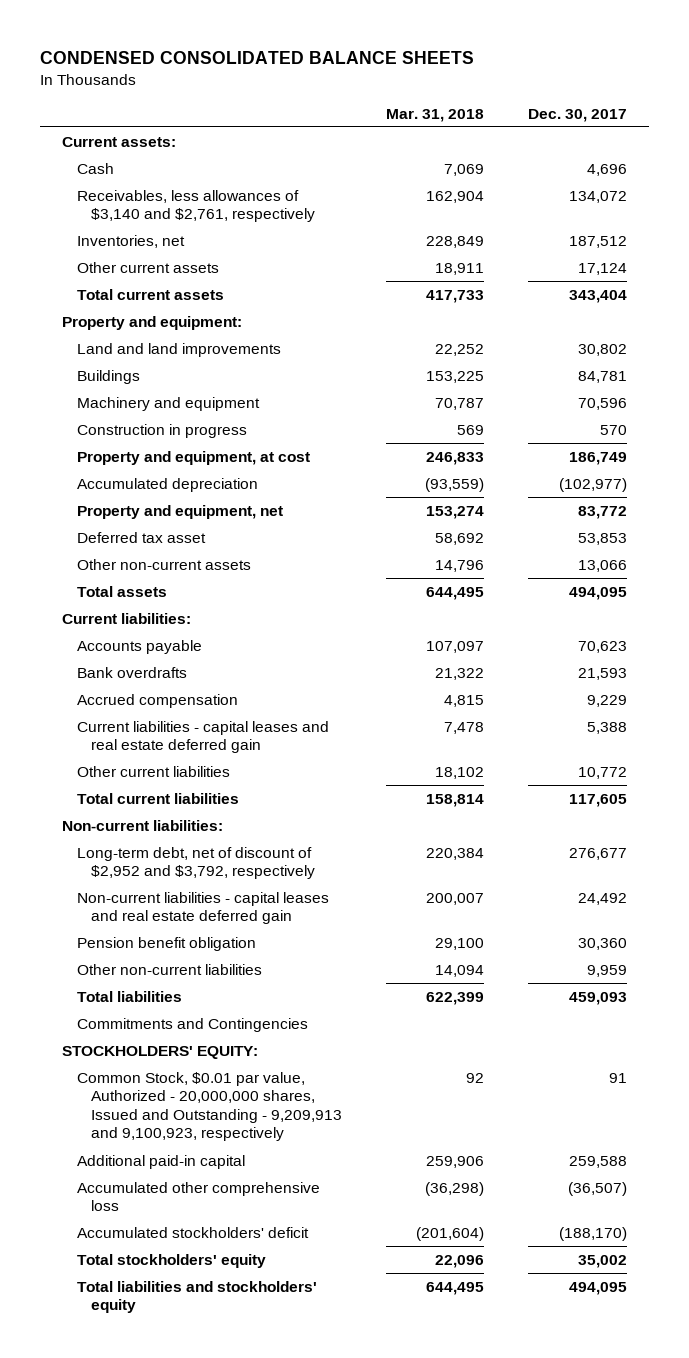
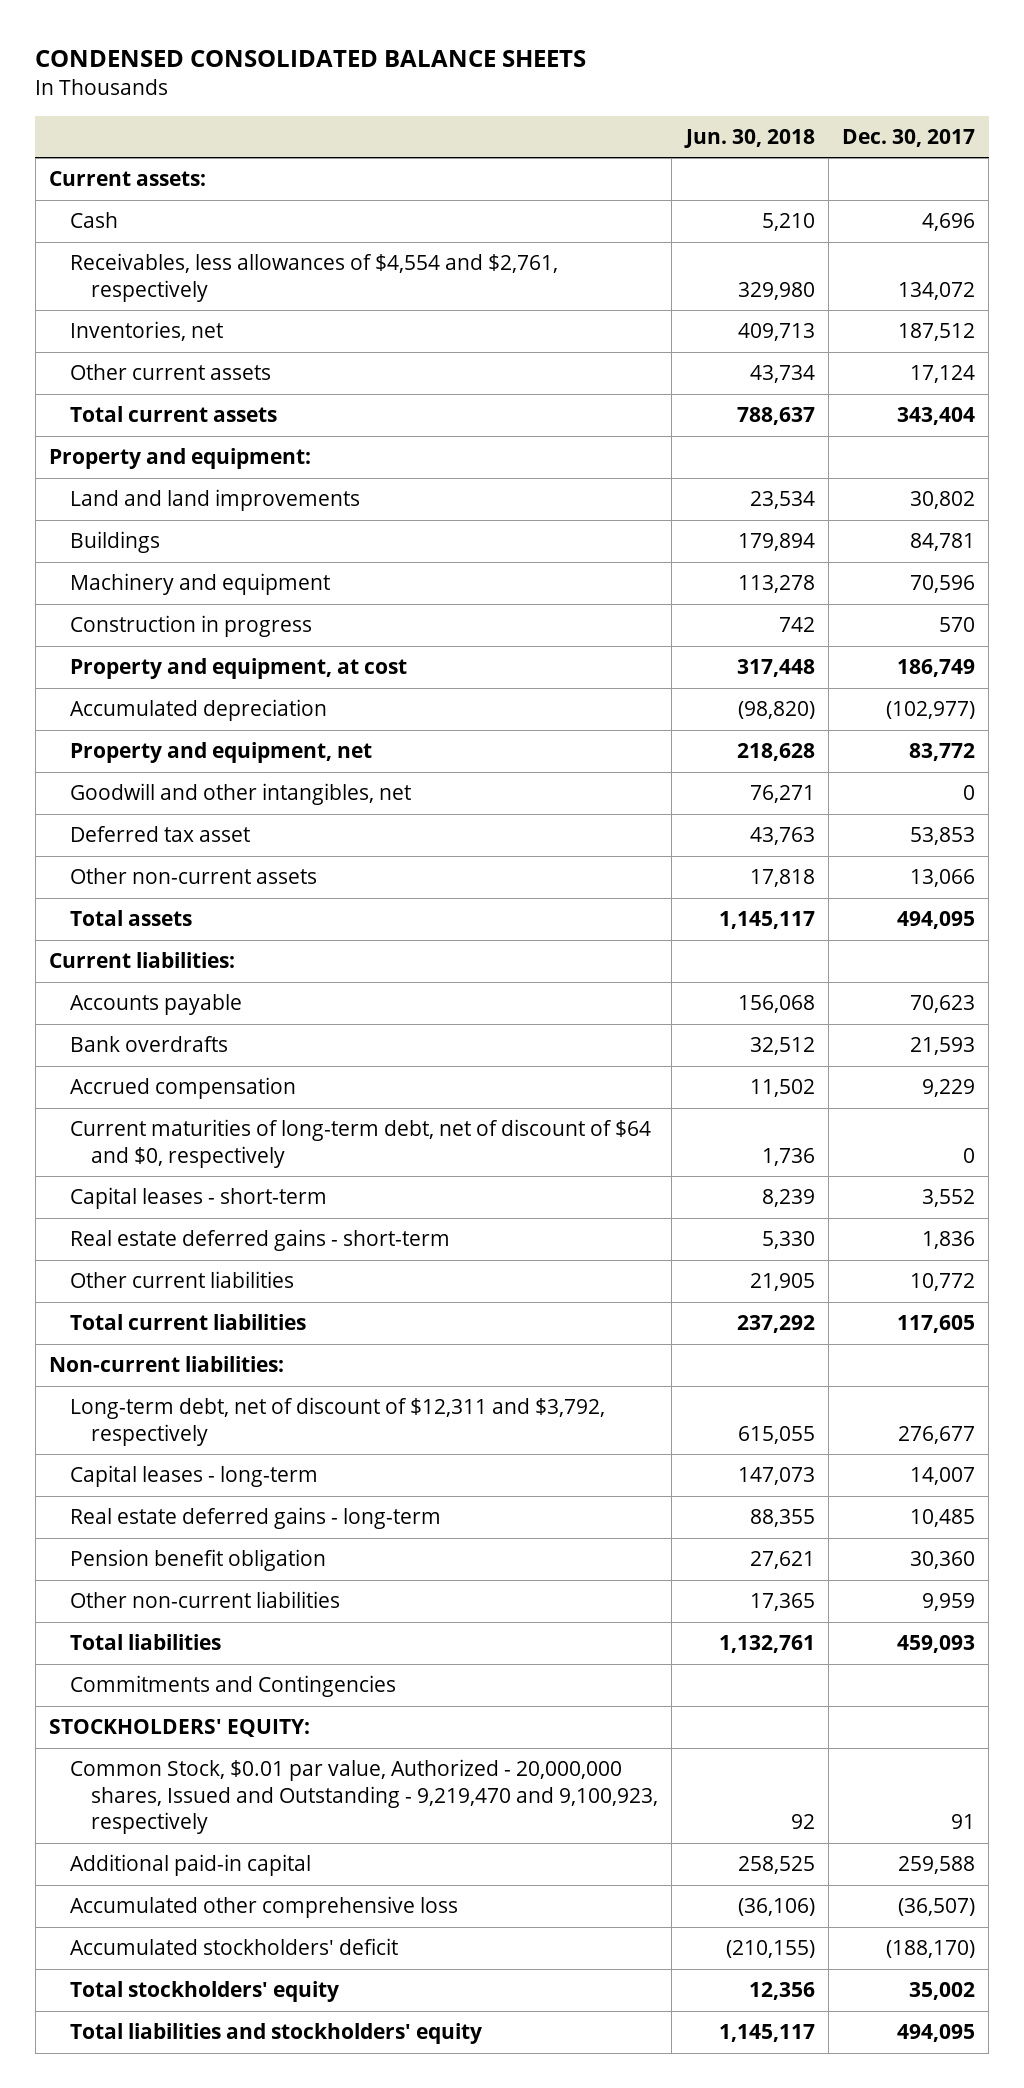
- | Mar. 31, 2018 | Dec. 30, 2017
+ | Jun. 30, 2018 | Dec. 30, 2017
- Receivables, less allowances of $3,140 and $2,761, respectively | 162,904 | 134,072
+ Receivables, less allowances of $4,554 and $2,761, respectively | 329,980 | 134,072
+ Goodwill and other intangibles, net | 76,271 | 0
- Current liabilities - capital leases and real estate deferred gain | 7,478 | 5,388
+ Current maturities of long-term debt, net of discount of $64 and $0, respectively | 1,736 | 0
+ Capital leases - short-term | 8,239 | 3,552
+ Real estate deferred gains - short-term | 5,330 | 1,836
- Long-term debt, net of discount of $2,952 and $3,792, respectively | 220,384 | 276,677
- Non-current liabilities - capital leases and real estate deferred gain | 200,007 | 24,492
+ Long-term debt, net of discount of $12,311 and $3,792, respectively | 615,055 | 276,677
+ Capital leases - long-term | 147,073 | 14,007
+ Real estate deferred gains - long-term | 88,355 | 10,485
- Common Stock, $0.01 par value, Authorized - 20,000,000 shares, Issued and Outstanding - 9,209,913 and 9,100,923, respectively | 92 | 91
+ Common Stock, $0.01 par value, Authorized - 20,000,000 shares, Issued and Outstanding - 9,219,470 and 9,100,923, respectively | 92 | 91

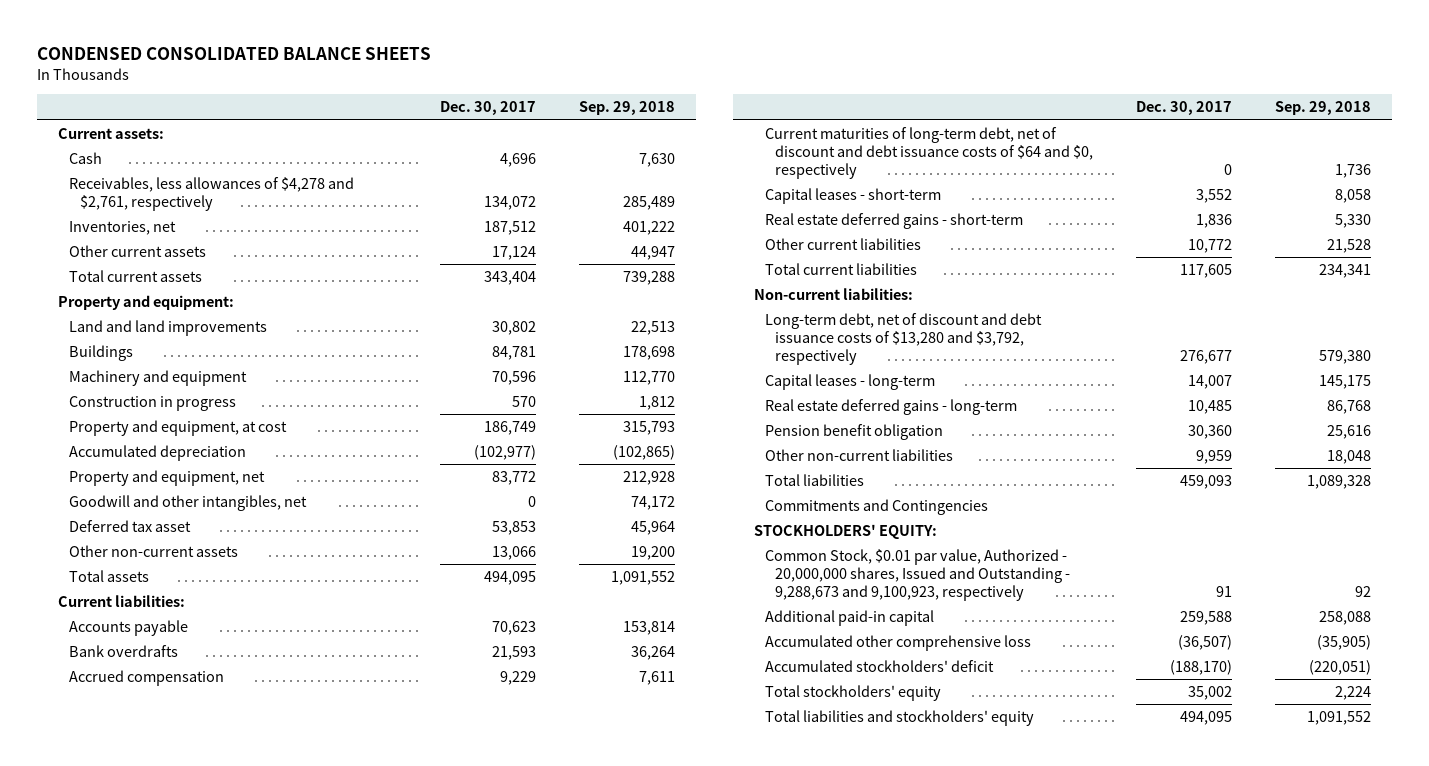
- | Jun. 30, 2018 | Dec. 30, 2017
+ | Dec. 30, 2017 | Sep. 29, 2018
- Receivables, less allowances of $4,554 and $2,761, respectively | 329,980 | 134,072
+ Receivables, less allowances of $4,278 and $2,761, respectively | 134,072 | 285,489
- Current maturities of long-term debt, net of discount of $64 and $0, respectively | 1,736 | 0
+ Current maturities of long-term debt, net of discount and debt issuance costs of $64 and $0, respectively | 0 | 1,736
- Long-term debt, net of discount of $12,311 and $3,792, respectively | 615,055 | 276,677
+ Long-term debt, net of discount and debt issuance costs of $13,280 and $3,792, respectively | 276,677 | 579,380
- Common Stock, $0.01 par value, Authorized - 20,000,000 shares, Issued and Outstanding - 9,219,470 and 9,100,923, respectively | 92 | 91
+ Common Stock, $0.01 par value, Authorized - 20,000,000 shares, Issued and Outstanding - 9,288,673 and 9,100,923, respectively | 91 | 92

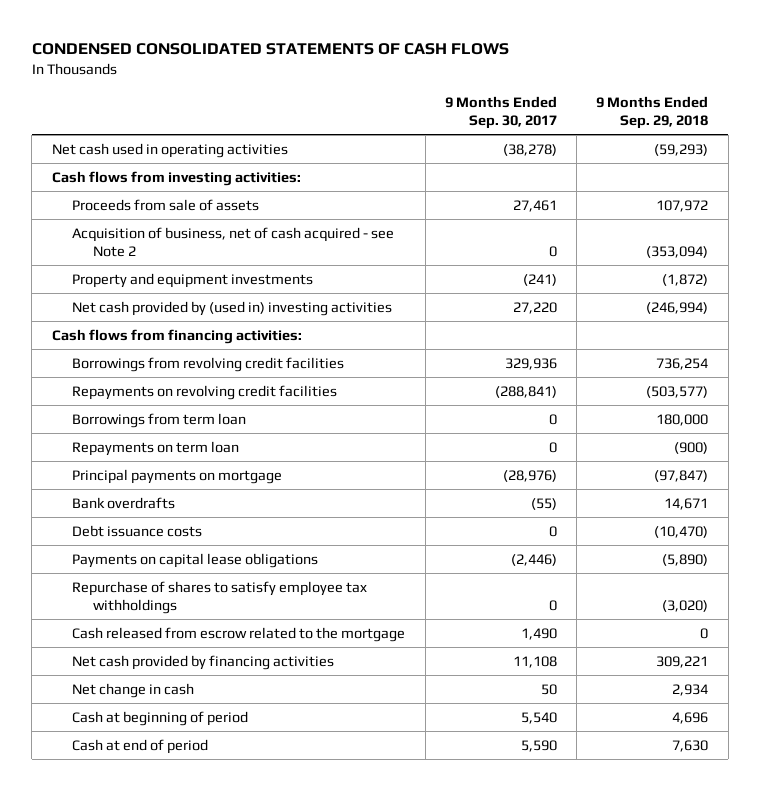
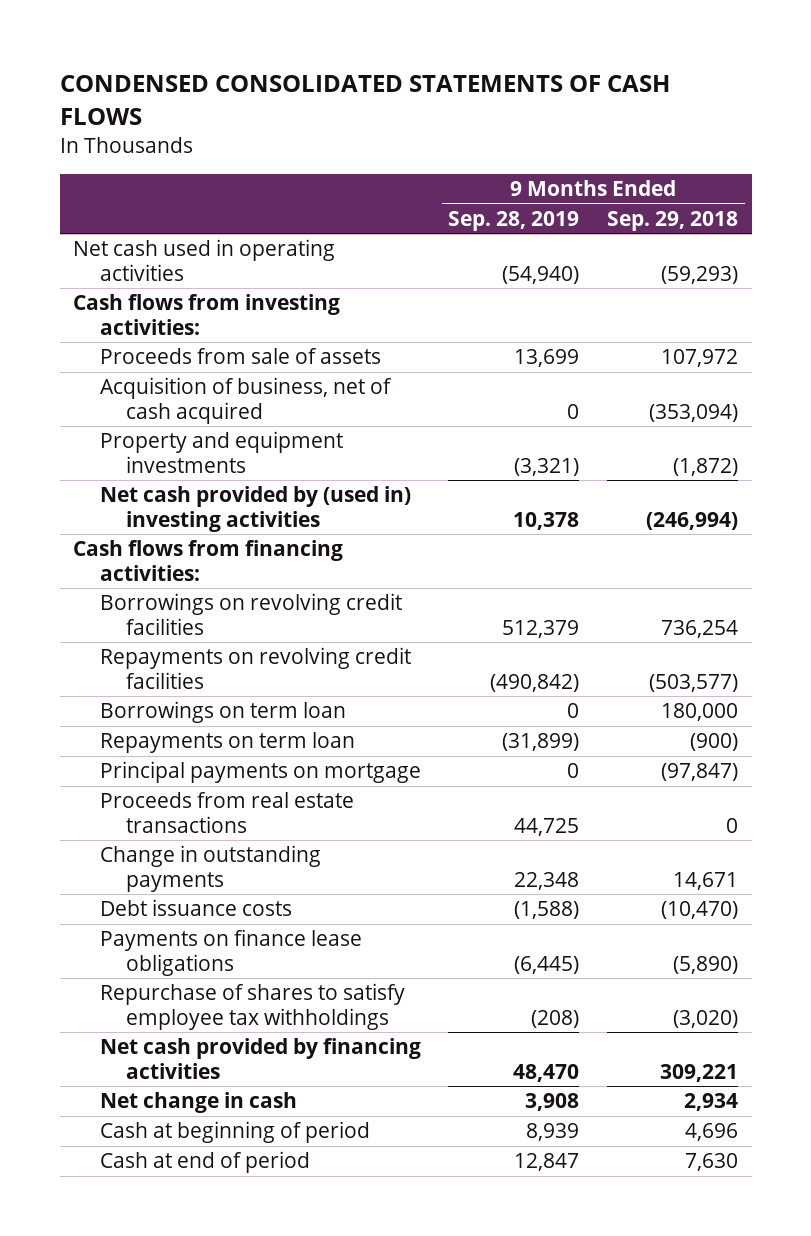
- | 9 Months Ended Sep. 30, 2017 | 9 Months Ended Sep. 29, 2018
+ | 9 Months Ended Sep. 28, 2019 | 9 Months Ended Sep. 29, 2018
- Acquisition of business, net of cash acquired - see Note 2 | 0 | (353,094)
+ Acquisition of business, net of cash acquired | 0 | (353,094)
- Borrowings from revolving credit facilities | 329,936 | 736,254
+ Borrowings on revolving credit facilities | 512,379 | 736,254
- Borrowings from term loan | 0 | 180,000
+ Borrowings on term loan | 0 | 180,000
- Bank overdrafts | (55) | 14,671
+ Proceeds from real estate transactions | 44,725 | 0
+ Change in outstanding payments | 22,348 | 14,671
- Payments on capital lease obligations | (2,446) | (5,890)
+ Payments on finance lease obligations | (6,445) | (5,890)
- Cash released from escrow related to the mortgage | 1,490 | 0

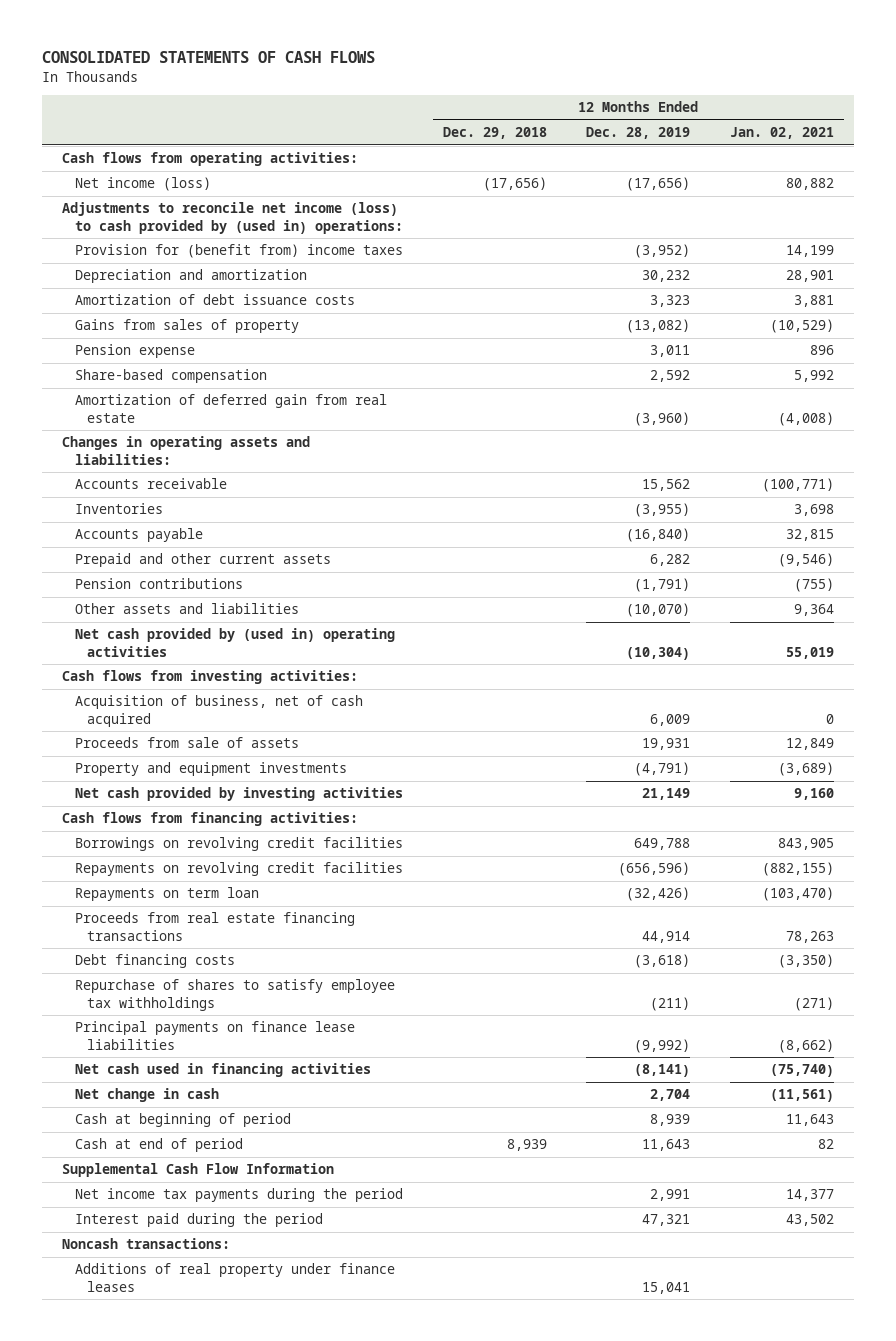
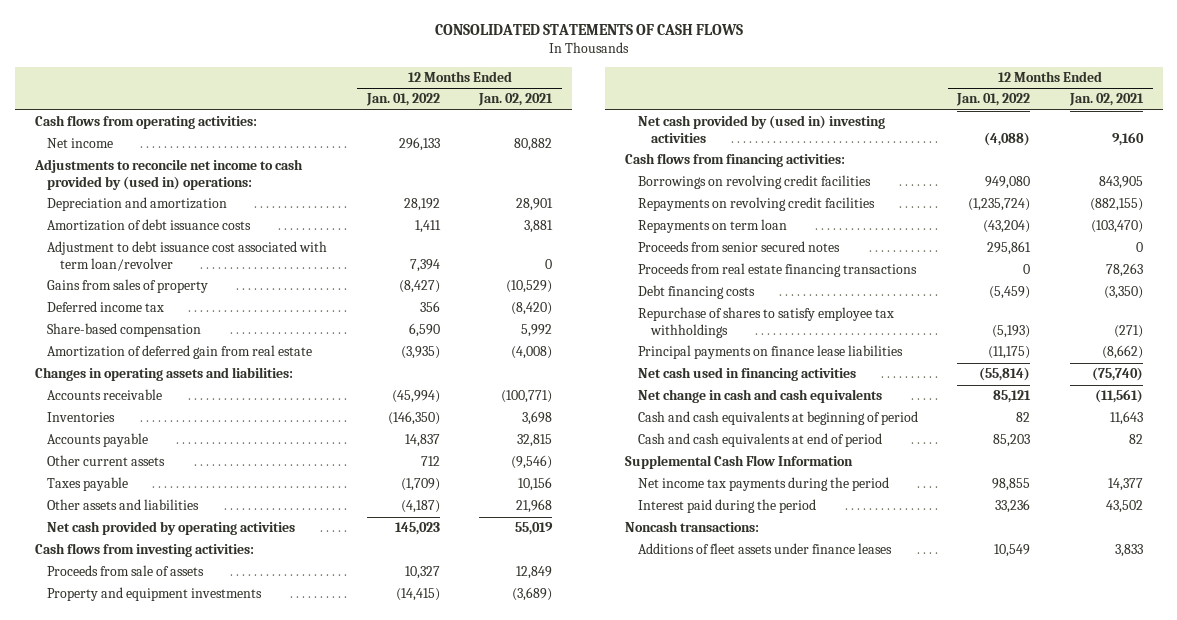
- | 12 Months Ended Dec. 29, 2018 | 12 Months Ended Dec. 28, 2019 | 12 Months Ended Jan. 02, 2021
+ | 12 Months Ended Jan. 01, 2022 | 12 Months Ended Jan. 02, 2021
- Net income (loss) | (17,656) | (17,656) | 80,882
- Adjustments to reconcile net income (loss) to cash provided by (used in) operations:
- Provision for (benefit from) income taxes | | (3,952) | 14,199
+ Net income | 296,133 | 80,882
+ Adjustments to reconcile net income to cash provided by (used in) operations:
+ Adjustment to debt issuance cost associated with term loan/revolver | 7,394 | 0
- Pension expense | | 3,011 | 896
+ Deferred income tax | 356 | (8,420)
- Prepaid and other current assets | | 6,282 | (9,546)
- Pension contributions | | (1,791) | (755)
- Other assets and liabilities | | (10,070) | 9,364
- Net cash provided by (used in) operating activities | | (10,304) | 55,019
+ Other current assets | 712 | (9,546)
+ Taxes payable | (1,709) | 10,156
+ Other assets and liabilities | (4,187) | 21,968
+ Net cash provided by operating activities | 145,023 | 55,019
- Acquisition of business, net of cash acquired | | 6,009 | 0
- Net cash provided by investing activities | | 21,149 | 9,160
+ Net cash provided by (used in) investing activities | (4,088) | 9,160
+ Proceeds from senior secured notes | 295,861 | 0
- Net change in cash | | 2,704 | (11,561)
- Cash at beginning of period | | 8,939 | 11,643
- Cash at end of period | 8,939 | 11,643 | 82
+ Net change in cash and cash equivalents | 85,121 | (11,561)
+ Cash and cash equivalents at beginning of period | 82 | 11,643
+ Cash and cash equivalents at end of period | 85,203 | 82
- Additions of real property under finance leases | | 15,041 |
+ Additions of fleet assets under finance leases | 10,549 | 3,833

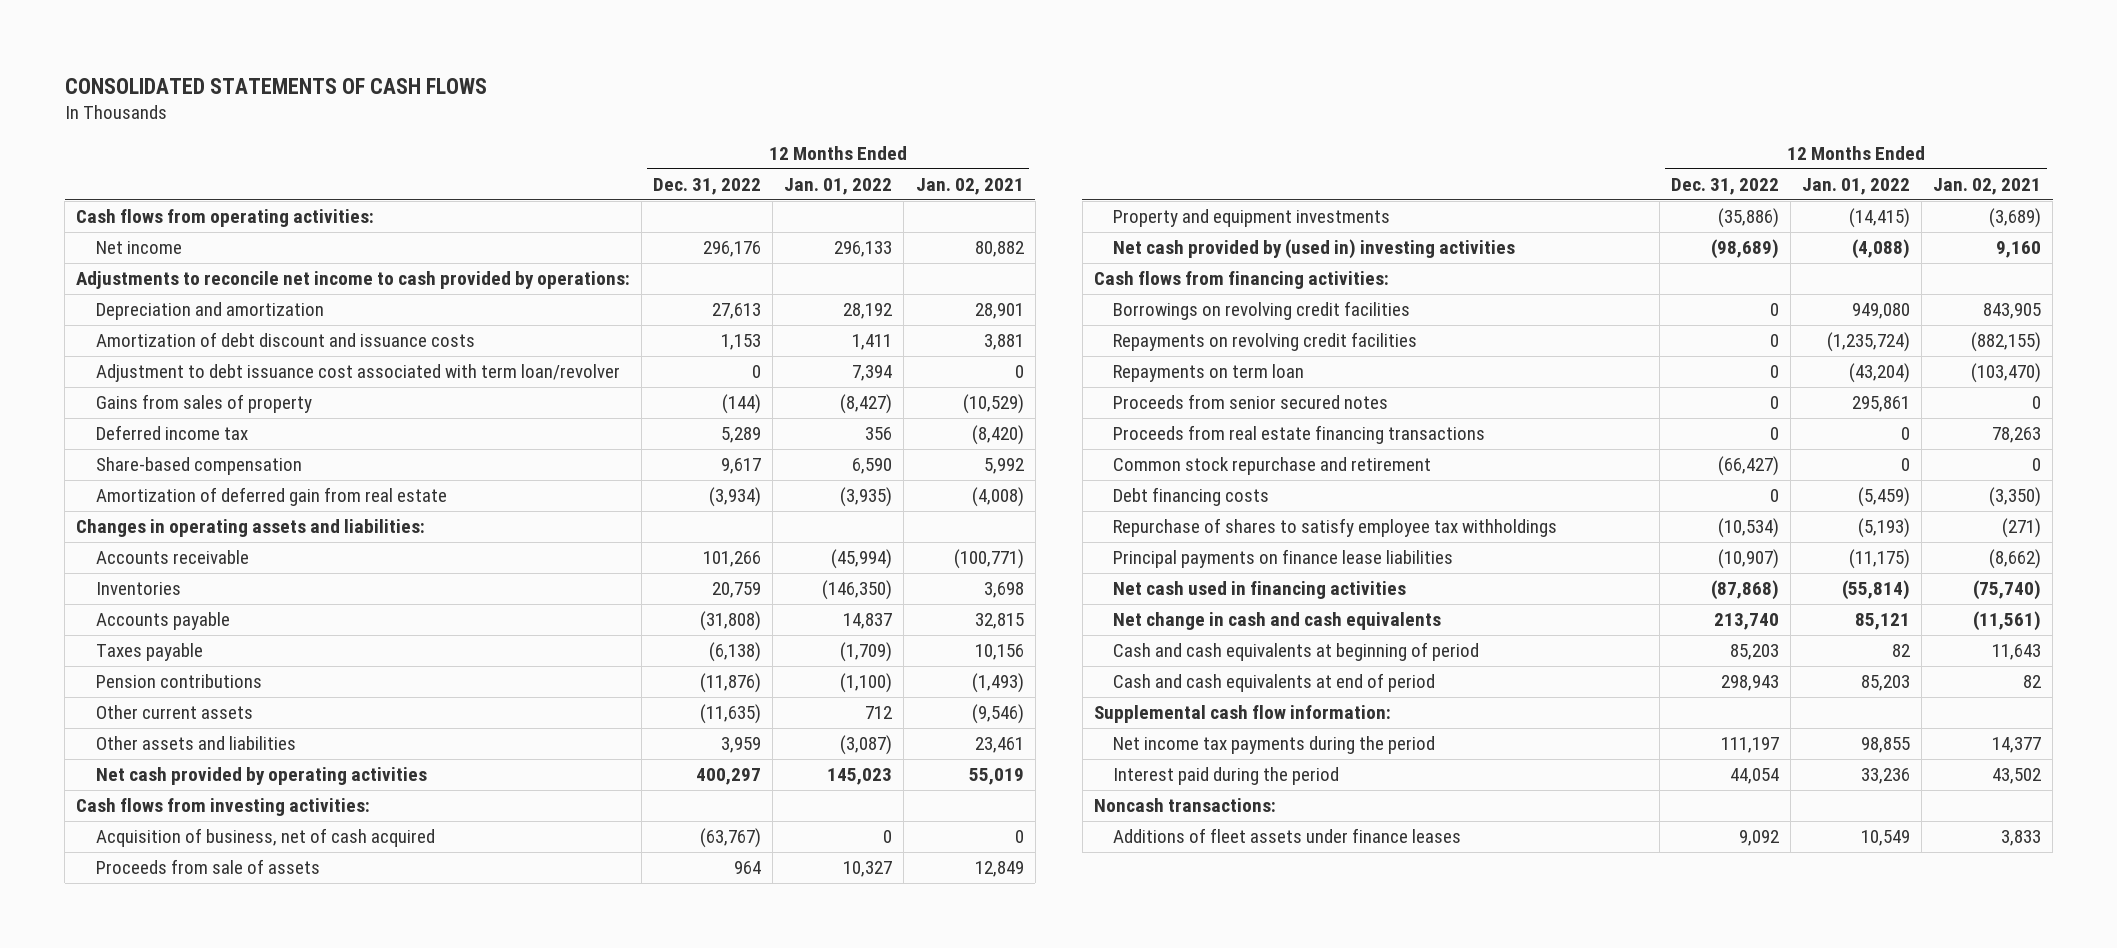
- | 12 Months Ended Jan. 01, 2022 | 12 Months Ended Jan. 02, 2021
+ | 12 Months Ended Dec. 31, 2022 | 12 Months Ended Jan. 01, 2022 | 12 Months Ended Jan. 02, 2021
- Adjustments to reconcile net income to cash provided by (used in) operations:
+ Adjustments to reconcile net income to cash provided by operations:
- Amortization of debt issuance costs | 1,411 | 3,881
+ Amortization of debt discount and issuance costs | 1,153 | 1,411 | 3,881
- Other assets and liabilities | (4,187) | 21,968
+ Pension contributions | (11,876) | (1,100) | (1,493)
moved down: Other current assets | (11,635) | 712 | (9,546)
+ Other assets and liabilities | 3,959 | (3,087) | 23,461
+ Acquisition of business, net of cash acquired | (63,767) | 0 | 0
+ Common stock repurchase and retirement | (66,427) | 0 | 0
- Supplemental Cash Flow Information
+ Supplemental cash flow information:

